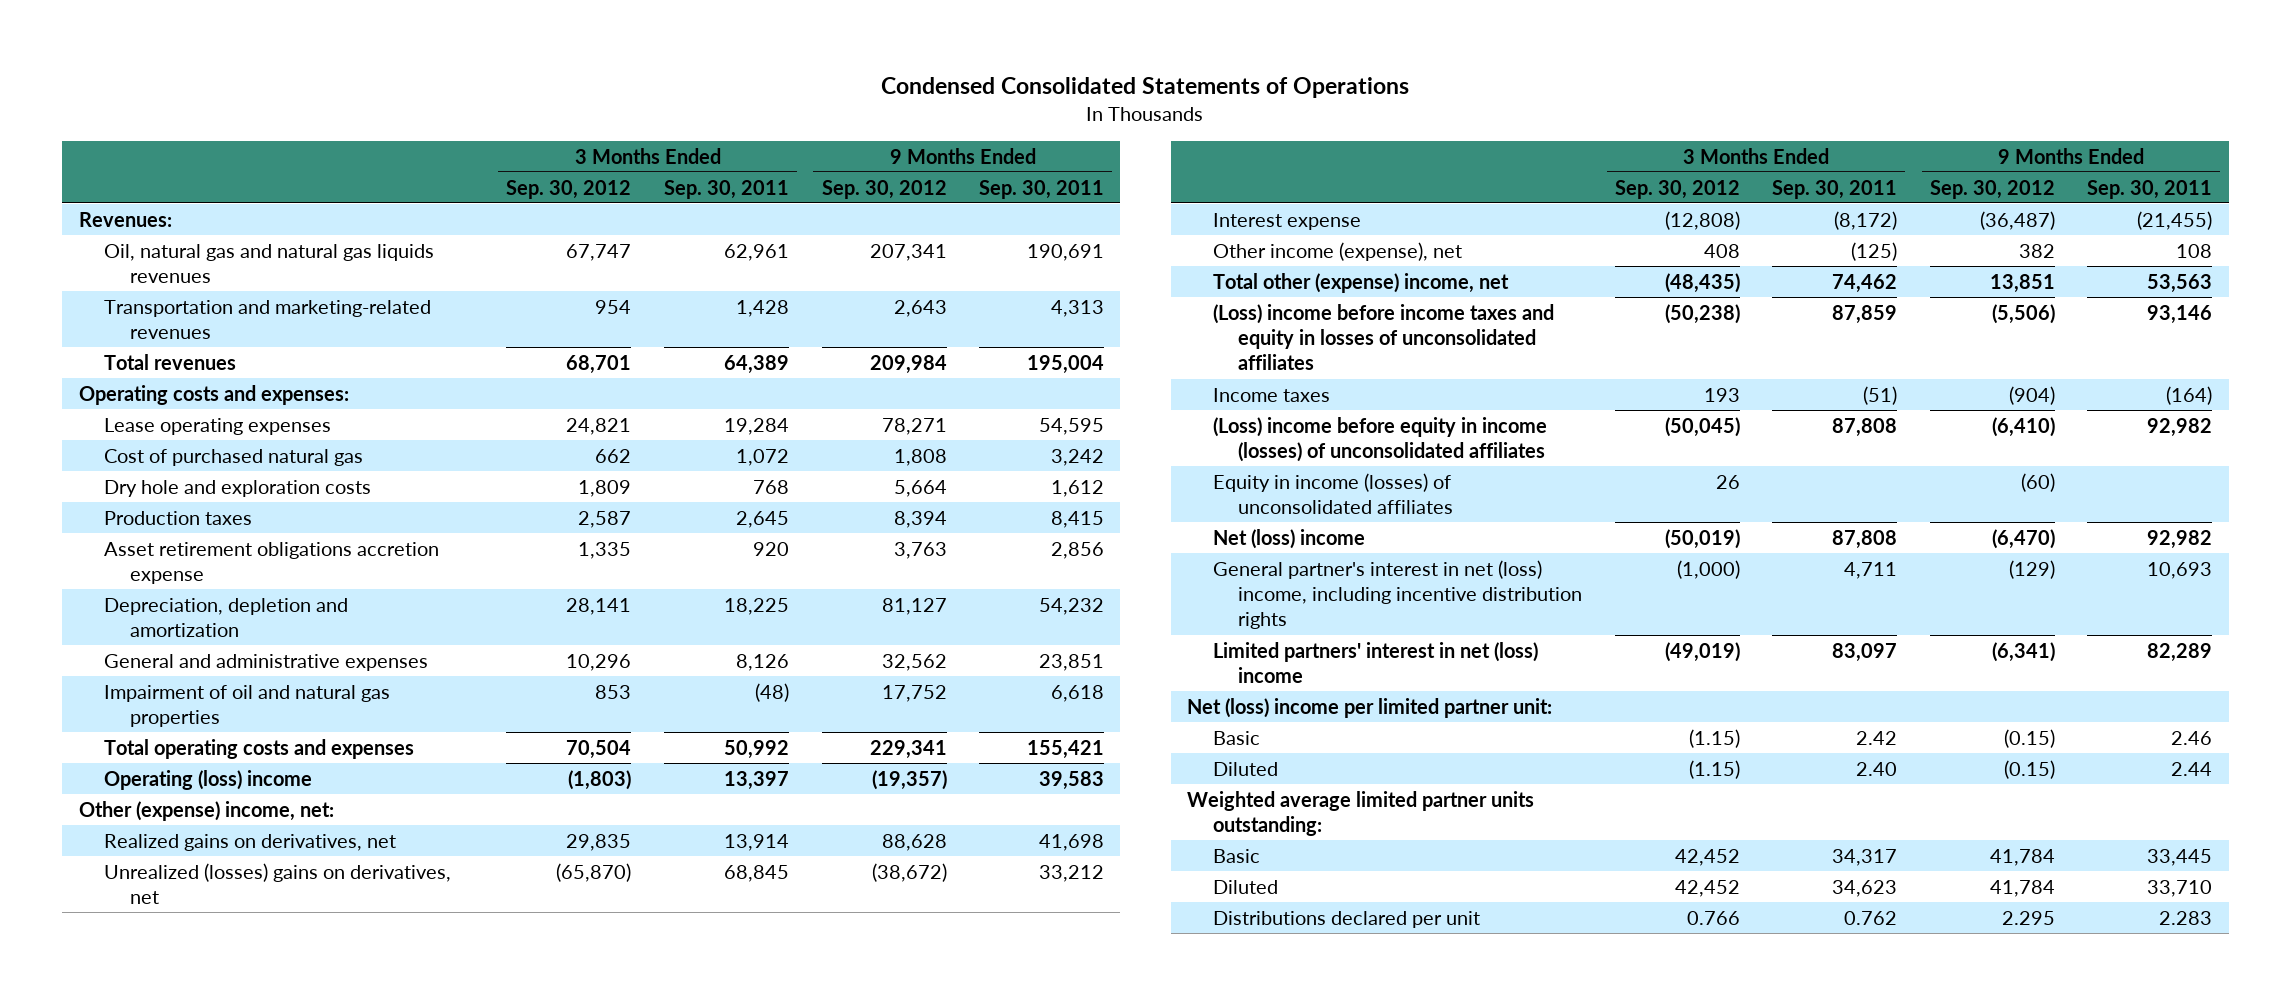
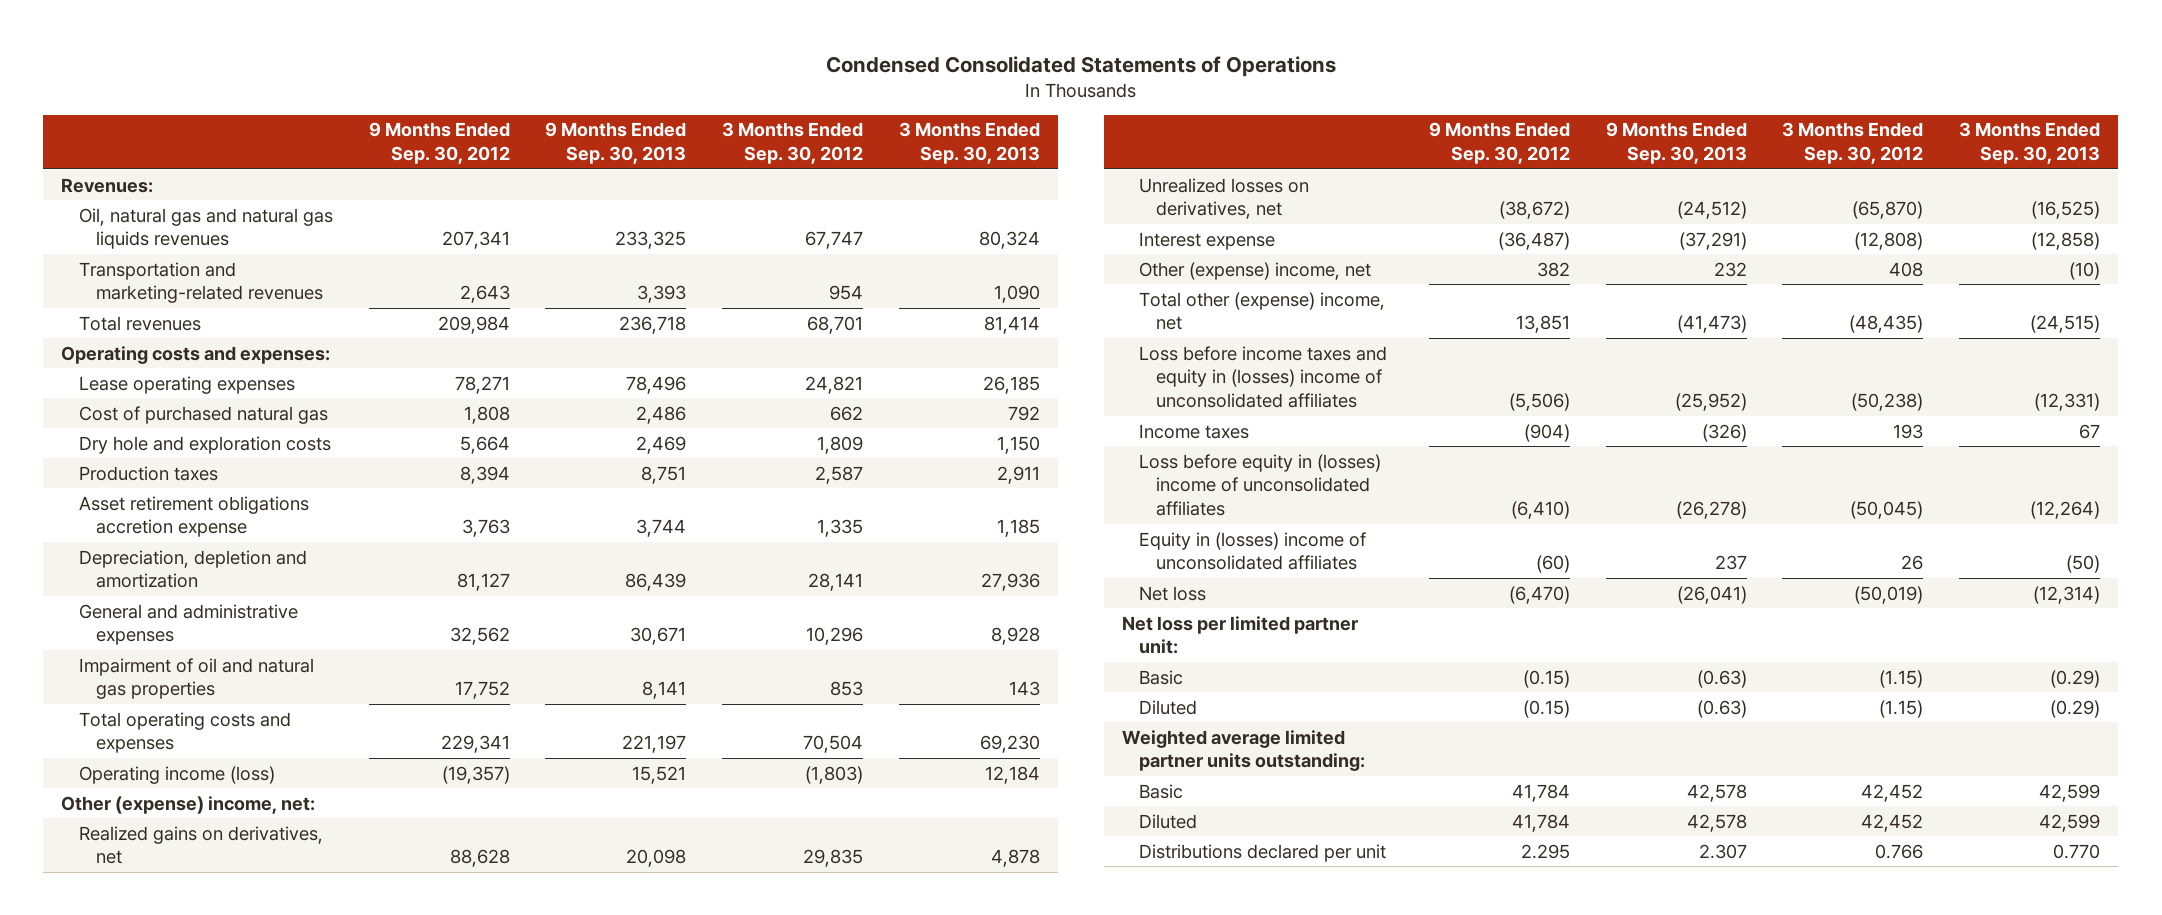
- | 3 Months Ended Sep. 30, 2012 | 3 Months Ended Sep. 30, 2011 | 9 Months Ended Sep. 30, 2012 | 9 Months Ended Sep. 30, 2011
+ | 9 Months Ended Sep. 30, 2012 | 9 Months Ended Sep. 30, 2013 | 3 Months Ended Sep. 30, 2012 | 3 Months Ended Sep. 30, 2013
- Operating (loss) income | (1,803) | 13,397 | (19,357) | 39,583
+ Operating income (loss) | (19,357) | 15,521 | (1,803) | 12,184
- Unrealized (losses) gains on derivatives, net | (65,870) | 68,845 | (38,672) | 33,212
+ Unrealized losses on derivatives, net | (38,672) | (24,512) | (65,870) | (16,525)
- Other income (expense), net | 408 | (125) | 382 | 108
+ Other (expense) income, net | 382 | 232 | 408 | (10)
- (Loss) income before income taxes and equity in losses of unconsolidated affiliates | (50,238) | 87,859 | (5,506) | 93,146
+ Loss before income taxes and equity in (losses) income of unconsolidated affiliates | (5,506) | (25,952) | (50,238) | (12,331)
- (Loss) income before equity in income (losses) of unconsolidated affiliates | (50,045) | 87,808 | (6,410) | 92,982
- Equity in income (losses) of unconsolidated affiliates | 26 | | (60) |
- Net (loss) income | (50,019) | 87,808 | (6,470) | 92,982
- General partner's interest in net (loss) income, including incentive distribution rights | (1,000) | 4,711 | (129) | 10,693
- Limited partners' interest in net (loss) income | (49,019) | 83,097 | (6,341) | 82,289
- Net (loss) income per limited partner unit:
+ Loss before equity in (losses) income of unconsolidated affiliates | (6,410) | (26,278) | (50,045) | (12,264)
+ Equity in (losses) income of unconsolidated affiliates | (60) | 237 | 26 | (50)
+ Net loss | (6,470) | (26,041) | (50,019) | (12,314)
+ Net loss per limited partner unit:

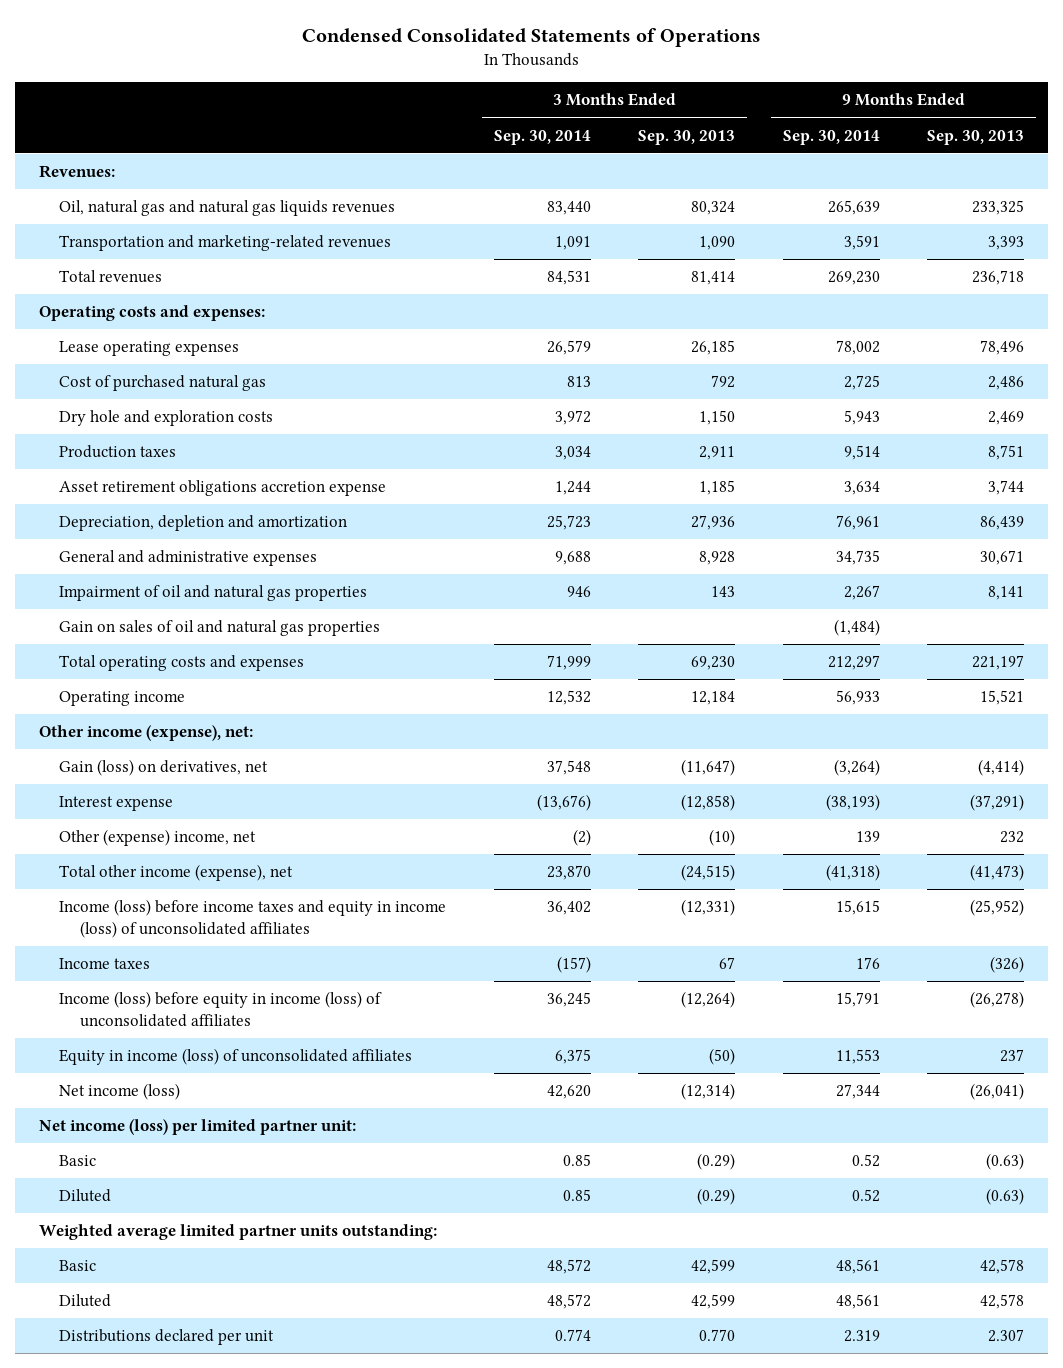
- | 9 Months Ended Sep. 30, 2012 | 9 Months Ended Sep. 30, 2013 | 3 Months Ended Sep. 30, 2012 | 3 Months Ended Sep. 30, 2013
+ | 3 Months Ended Sep. 30, 2014 | 3 Months Ended Sep. 30, 2013 | 9 Months Ended Sep. 30, 2014 | 9 Months Ended Sep. 30, 2013
+ Gain on sales of oil and natural gas properties | | | (1,484) |
- Operating income (loss) | (19,357) | 15,521 | (1,803) | 12,184
- Other (expense) income, net:
- Realized gains on derivatives, net | 88,628 | 20,098 | 29,835 | 4,878
- Unrealized losses on derivatives, net | (38,672) | (24,512) | (65,870) | (16,525)
+ Operating income | 12,532 | 12,184 | 56,933 | 15,521
+ Other income (expense), net:
+ Gain (loss) on derivatives, net | 37,548 | (11,647) | (3,264) | (4,414)
- Total other (expense) income, net | 13,851 | (41,473) | (48,435) | (24,515)
- Loss before income taxes and equity in (losses) income of unconsolidated affiliates | (5,506) | (25,952) | (50,238) | (12,331)
+ Total other income (expense), net | 23,870 | (24,515) | (41,318) | (41,473)
+ Income (loss) before income taxes and equity in income (loss) of unconsolidated affiliates | 36,402 | (12,331) | 15,615 | (25,952)
- Loss before equity in (losses) income of unconsolidated affiliates | (6,410) | (26,278) | (50,045) | (12,264)
- Equity in (losses) income of unconsolidated affiliates | (60) | 237 | 26 | (50)
- Net loss | (6,470) | (26,041) | (50,019) | (12,314)
- Net loss per limited partner unit:
+ Income (loss) before equity in income (loss) of unconsolidated affiliates | 36,245 | (12,264) | 15,791 | (26,278)
+ Equity in income (loss) of unconsolidated affiliates | 6,375 | (50) | 11,553 | 237
+ Net income (loss) | 42,620 | (12,314) | 27,344 | (26,041)
+ Net income (loss) per limited partner unit:

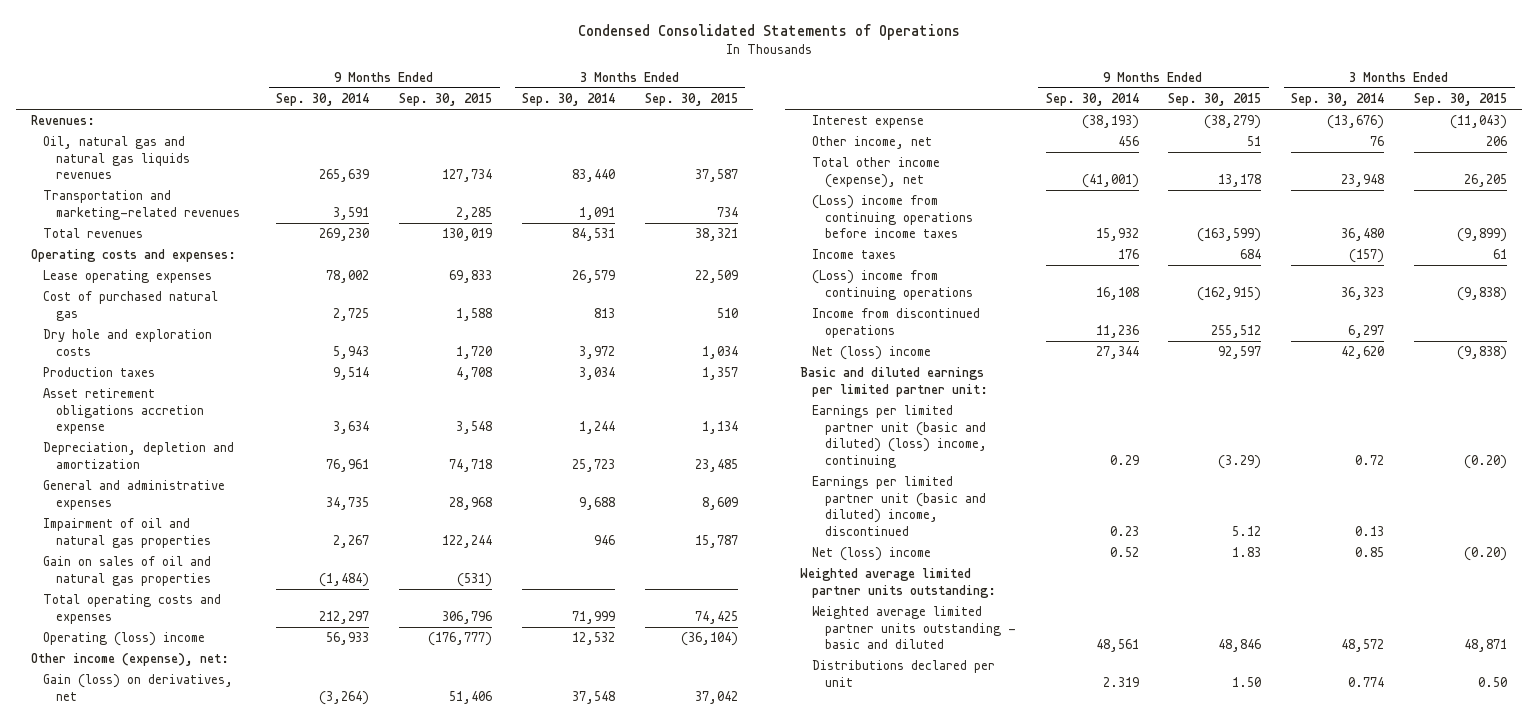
- | 3 Months Ended Sep. 30, 2014 | 3 Months Ended Sep. 30, 2013 | 9 Months Ended Sep. 30, 2014 | 9 Months Ended Sep. 30, 2013
+ | 9 Months Ended Sep. 30, 2014 | 9 Months Ended Sep. 30, 2015 | 3 Months Ended Sep. 30, 2014 | 3 Months Ended Sep. 30, 2015
- Operating income | 12,532 | 12,184 | 56,933 | 15,521
+ Operating (loss) income | 56,933 | (176,777) | 12,532 | (36,104)
- Other (expense) income, net | (2) | (10) | 139 | 232
- Total other income (expense), net | 23,870 | (24,515) | (41,318) | (41,473)
- Income (loss) before income taxes and equity in income (loss) of unconsolidated affiliates | 36,402 | (12,331) | 15,615 | (25,952)
+ Other income, net | 456 | 51 | 76 | 206
+ Total other income (expense), net | (41,001) | 13,178 | 23,948 | 26,205
+ (Loss) income from continuing operations before income taxes | 15,932 | (163,599) | 36,480 | (9,899)
- Income (loss) before equity in income (loss) of unconsolidated affiliates | 36,245 | (12,264) | 15,791 | (26,278)
- Equity in income (loss) of unconsolidated affiliates | 6,375 | (50) | 11,553 | 237
- Net income (loss) | 42,620 | (12,314) | 27,344 | (26,041)
- Net income (loss) per limited partner unit:
- Basic | 0.85 | (0.29) | 0.52 | (0.63)
- Diluted | 0.85 | (0.29) | 0.52 | (0.63)
+ (Loss) income from continuing operations | 16,108 | (162,915) | 36,323 | (9,838)
+ Income from discontinued operations | 11,236 | 255,512 | 6,297 |
+ Net (loss) income | 27,344 | 92,597 | 42,620 | (9,838)
+ Basic and diluted earnings per limited partner unit:
+ Earnings per limited partner unit (basic and diluted) (loss) income, continuing | 0.29 | (3.29) | 0.72 | (0.20)
+ Earnings per limited partner unit (basic and diluted) income, discontinued | 0.23 | 5.12 | 0.13 |
+ Net (loss) income | 0.52 | 1.83 | 0.85 | (0.20)
- Basic | 48,572 | 42,599 | 48,561 | 42,578
- Diluted | 48,572 | 42,599 | 48,561 | 42,578
+ Weighted average limited partner units outstanding - basic and diluted | 48,561 | 48,846 | 48,572 | 48,871

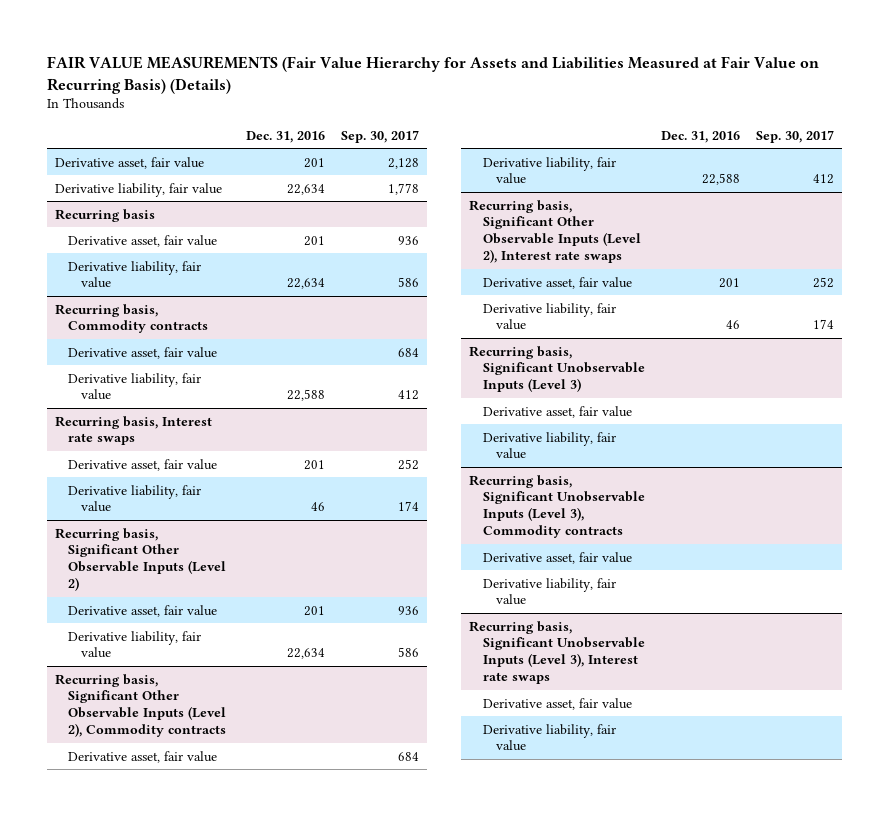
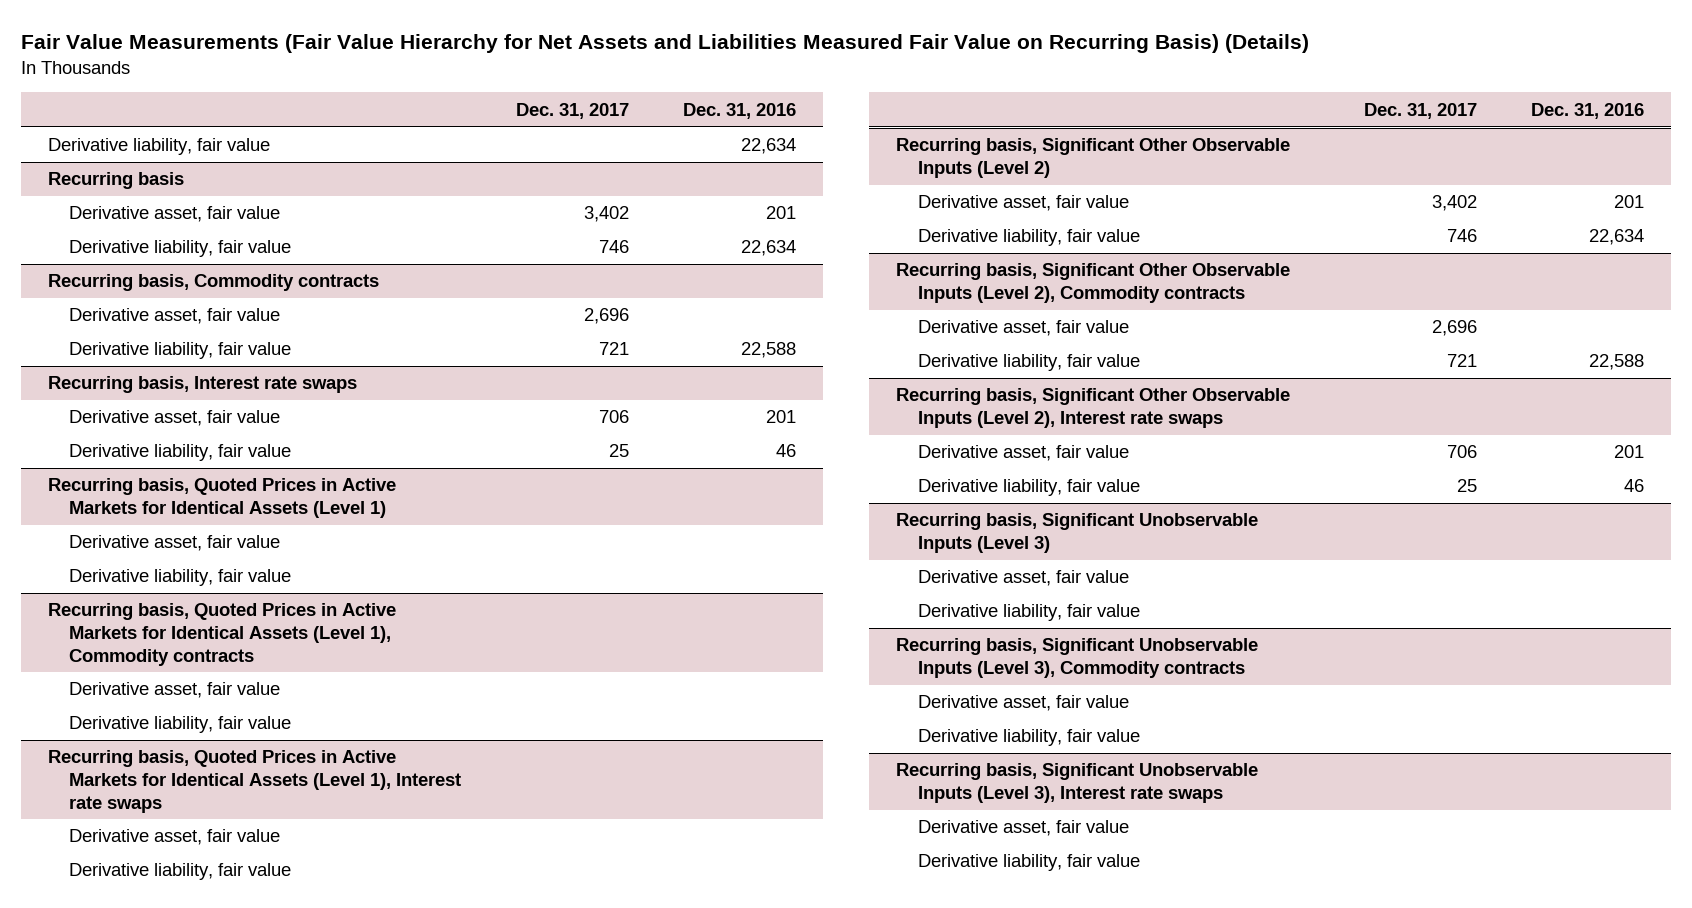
- FAIR VALUE MEASUREMENTS (Fair Value Hierarchy for Assets and Liabilities Measured at Fair Value on Recurring Basis) (Details)
+ Fair Value Measurements (Fair Value Hierarchy for Net Assets and Liabilities Measured Fair Value on Recurring Basis) (Details)
- | Dec. 31, 2016 | Sep. 30, 2017
+ | Dec. 31, 2017 | Dec. 31, 2016
- Derivative asset, fair value | 201 | 2,128
+ Recurring basis, Quoted Prices in Active Markets for Identical Assets (Level 1)
+ Derivative asset, fair value
+ Derivative liability, fair value
+ Recurring basis, Quoted Prices in Active Markets for Identical Assets (Level 1), Commodity contracts
+ Derivative asset, fair value
+ Derivative liability, fair value
+ Recurring basis, Quoted Prices in Active Markets for Identical Assets (Level 1), Interest rate swaps
+ Derivative asset, fair value
+ Derivative liability, fair value

